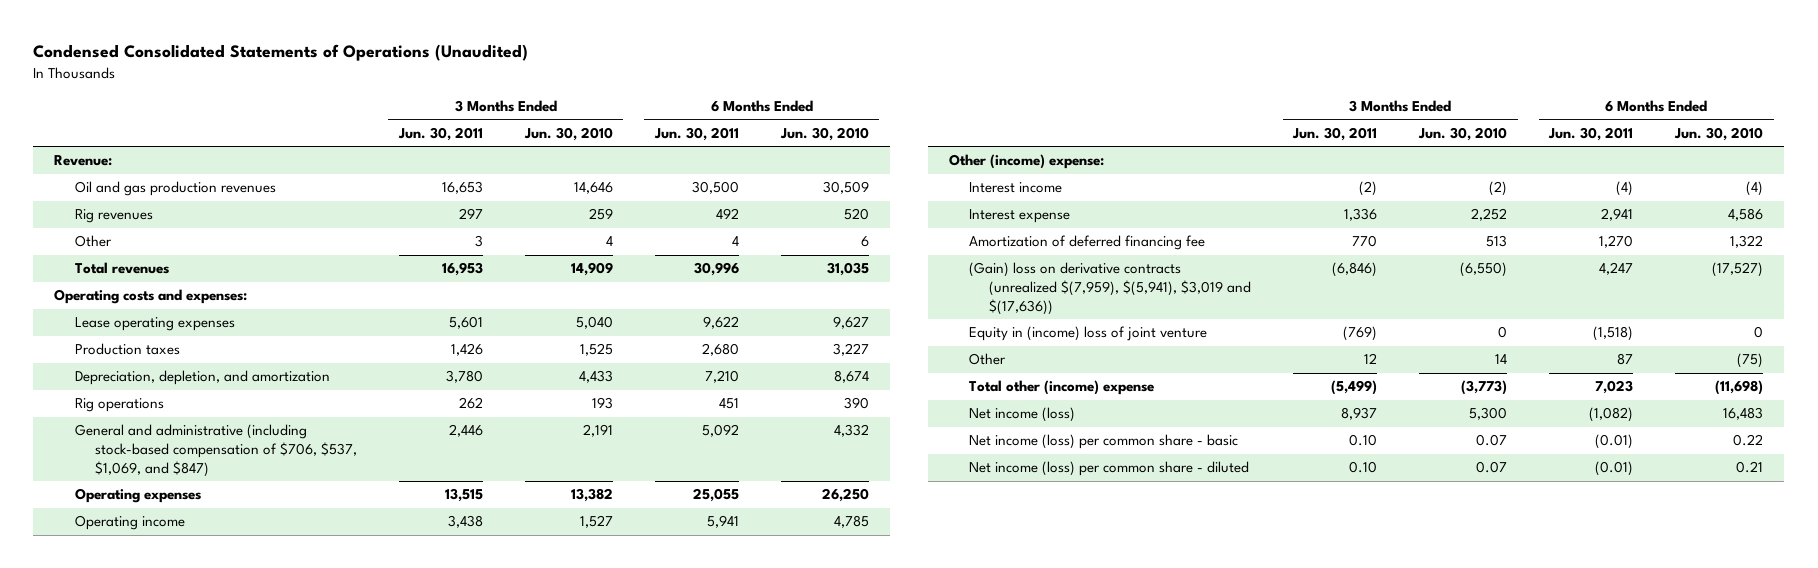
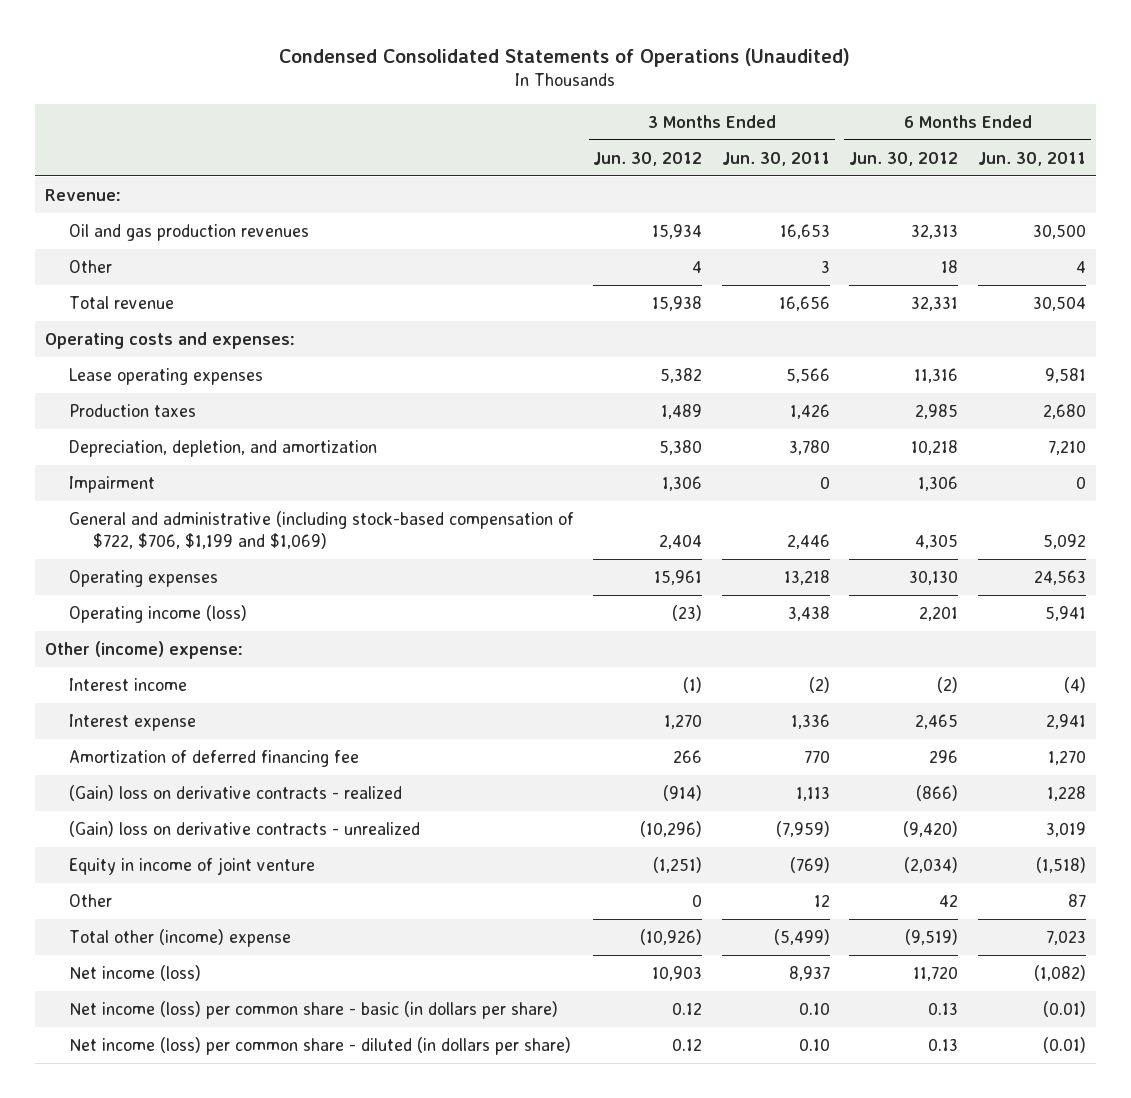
- | 3 Months Ended Jun. 30, 2011 | 3 Months Ended Jun. 30, 2010 | 6 Months Ended Jun. 30, 2011 | 6 Months Ended Jun. 30, 2010
+ | 3 Months Ended Jun. 30, 2012 | 3 Months Ended Jun. 30, 2011 | 6 Months Ended Jun. 30, 2012 | 6 Months Ended Jun. 30, 2011
- Rig revenues | 297 | 259 | 492 | 520
- Total revenues | 16,953 | 14,909 | 30,996 | 31,035
+ Total revenue | 15,938 | 16,656 | 32,331 | 30,504
- Lease operating expenses | 5,601 | 5,040 | 9,622 | 9,627
+ Lease operating expenses | 5,382 | 5,566 | 11,316 | 9,581
- Rig operations | 262 | 193 | 451 | 390
- General and administrative (including stock-based compensation of $706, $537, $1,069, and $847) | 2,446 | 2,191 | 5,092 | 4,332
- Operating expenses | 13,515 | 13,382 | 25,055 | 26,250
- Operating income | 3,438 | 1,527 | 5,941 | 4,785
+ Impairment | 1,306 | 0 | 1,306 | 0
+ General and administrative (including stock-based compensation of $722, $706, $1,199 and $1,069) | 2,404 | 2,446 | 4,305 | 5,092
+ Operating expenses | 15,961 | 13,218 | 30,130 | 24,563
+ Operating income (loss) | (23) | 3,438 | 2,201 | 5,941
- (Gain) loss on derivative contracts (unrealized $(7,959), $(5,941), $3,019 and $(17,636)) | (6,846) | (6,550) | 4,247 | (17,527)
- Equity in (income) loss of joint venture | (769) | 0 | (1,518) | 0
+ (Gain) loss on derivative contracts - realized | (914) | 1,113 | (866) | 1,228
+ (Gain) loss on derivative contracts - unrealized | (10,296) | (7,959) | (9,420) | 3,019
+ Equity in income of joint venture | (1,251) | (769) | (2,034) | (1,518)
- Net income (loss) per common share - basic | 0.10 | 0.07 | (0.01) | 0.22
- Net income (loss) per common share - diluted | 0.10 | 0.07 | (0.01) | 0.21
+ Net income (loss) per common share - basic (in dollars per share) | 0.12 | 0.10 | 0.13 | (0.01)
+ Net income (loss) per common share - diluted (in dollars per share) | 0.12 | 0.10 | 0.13 | (0.01)

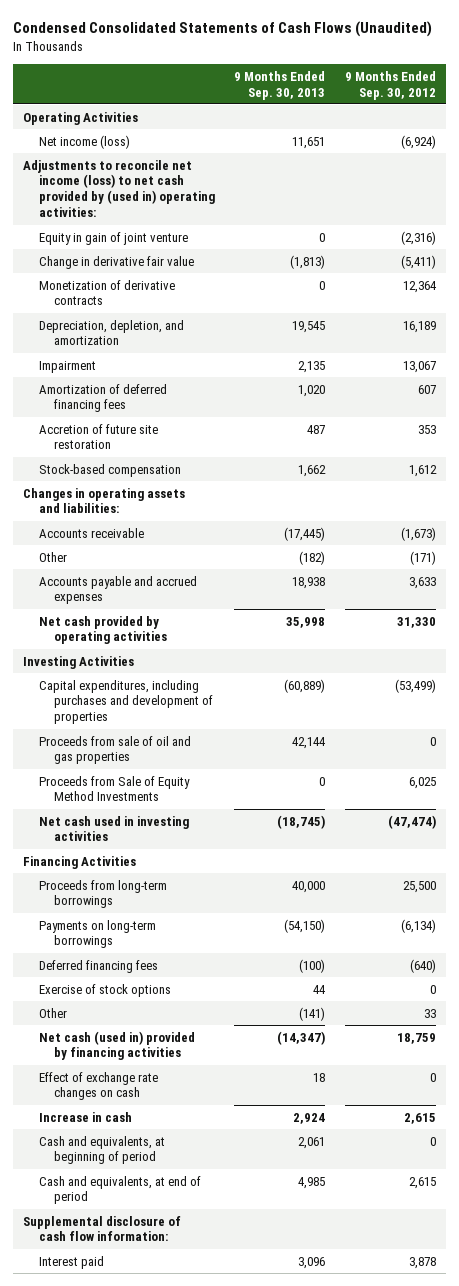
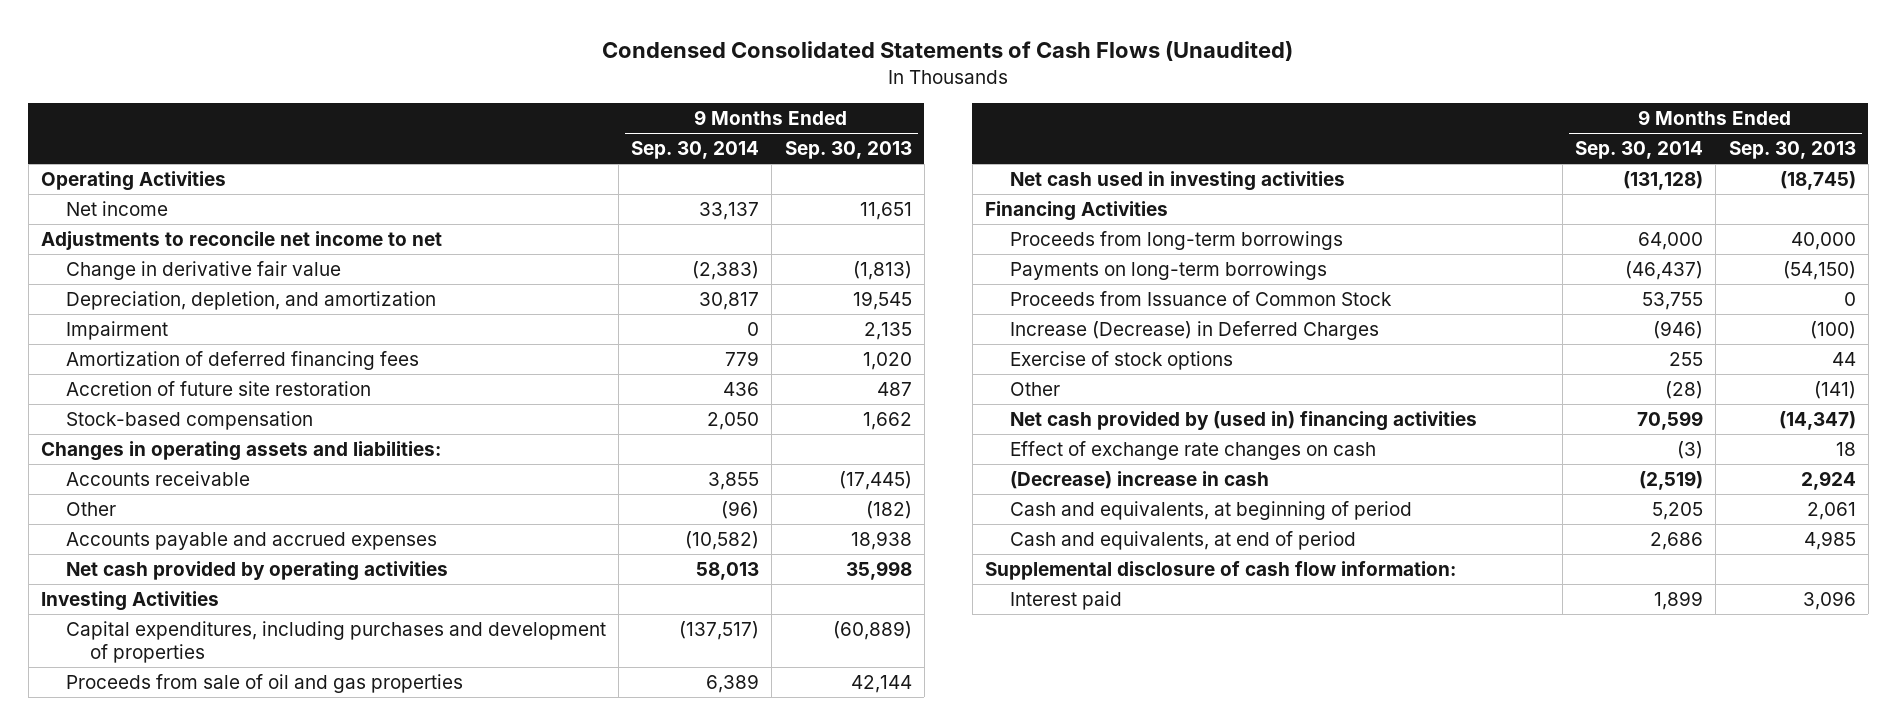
- | 9 Months Ended Sep. 30, 2013 | 9 Months Ended Sep. 30, 2012
+ | 9 Months Ended Sep. 30, 2014 | 9 Months Ended Sep. 30, 2013
- Net income (loss) | 11,651 | (6,924)
- Adjustments to reconcile net income (loss) to net cash provided by (used in) operating activities:
- Equity in gain of joint venture | 0 | (2,316)
+ Net income | 33,137 | 11,651
+ Adjustments to reconcile net income to net
- Monetization of derivative contracts | 0 | 12,364
- Proceeds from Sale of Equity Method Investments | 0 | 6,025
- Deferred financing fees | (100) | (640)
+ Proceeds from Issuance of Common Stock | 53,755 | 0
+ Increase (Decrease) in Deferred Charges | (946) | (100)
- Net cash (used in) provided by financing activities | (14,347) | 18,759
+ Net cash provided by (used in) financing activities | 70,599 | (14,347)
- Increase in cash | 2,924 | 2,615
+ (Decrease) increase in cash | (2,519) | 2,924

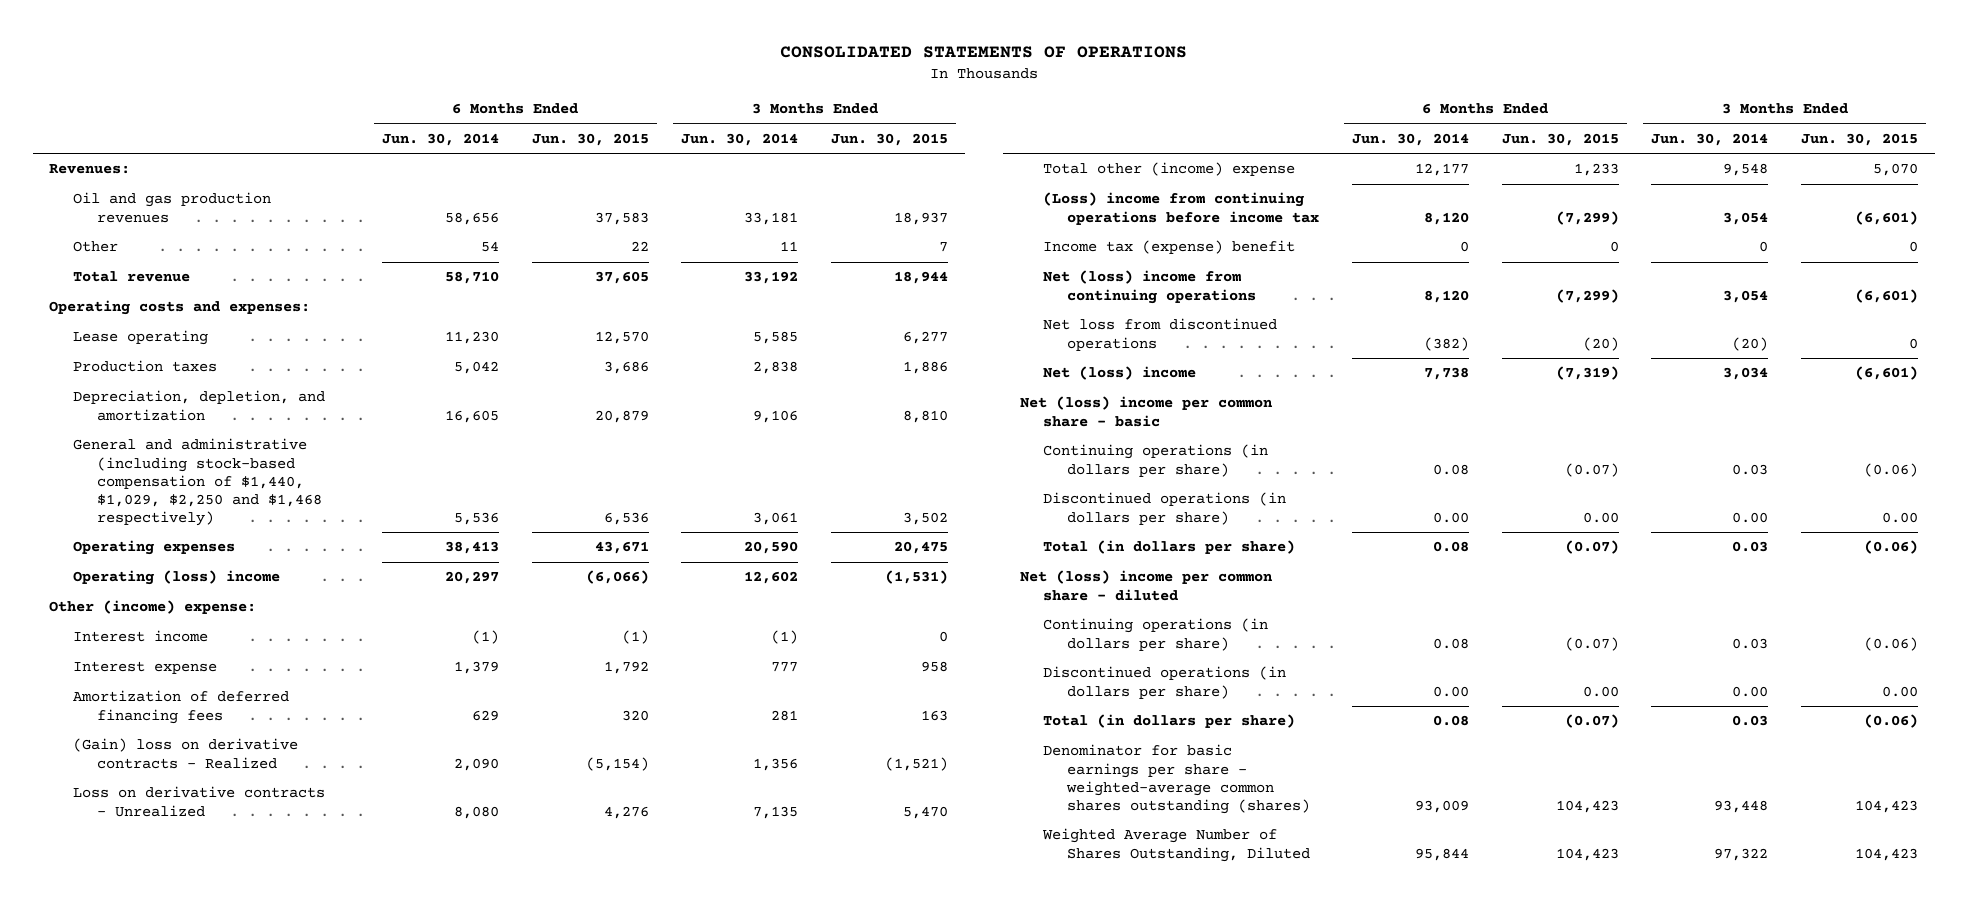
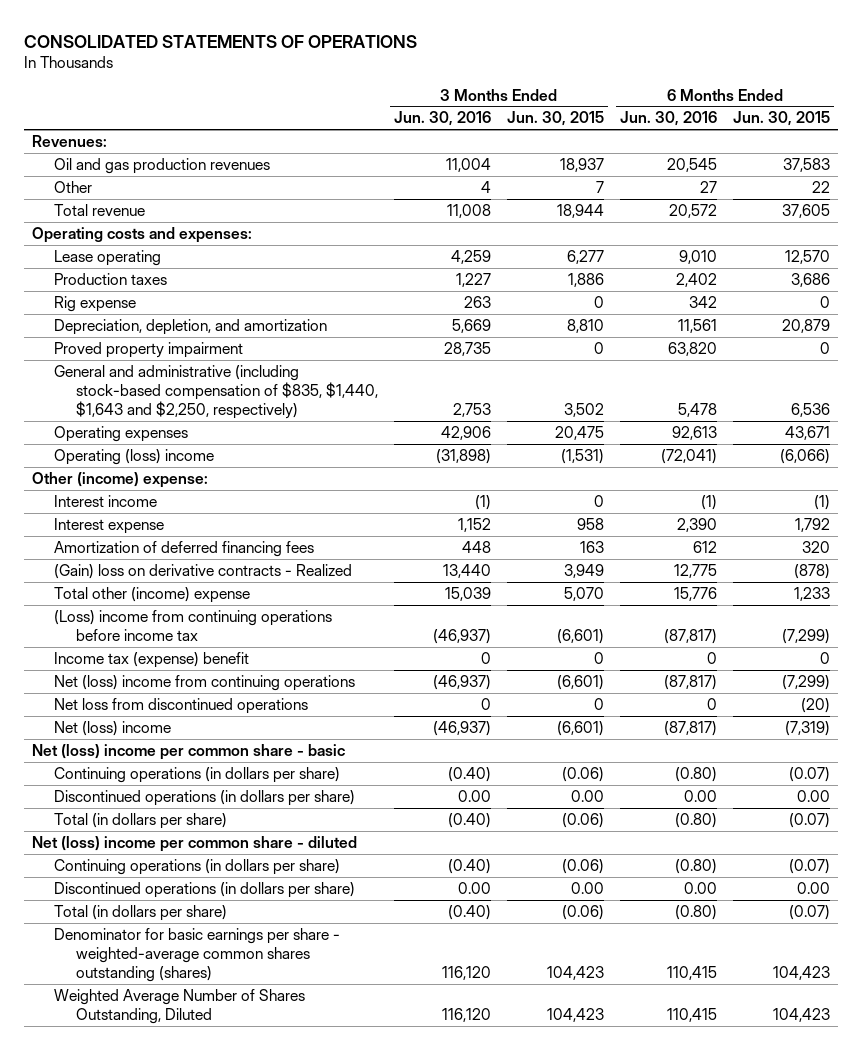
- | 6 Months Ended Jun. 30, 2014 | 6 Months Ended Jun. 30, 2015 | 3 Months Ended Jun. 30, 2014 | 3 Months Ended Jun. 30, 2015
+ | 3 Months Ended Jun. 30, 2016 | 3 Months Ended Jun. 30, 2015 | 6 Months Ended Jun. 30, 2016 | 6 Months Ended Jun. 30, 2015
+ Rig expense | 263 | 0 | 342 | 0
- General and administrative (including stock-based compensation of $1,440, $1,029, $2,250 and $1,468 respectively) | 5,536 | 6,536 | 3,061 | 3,502
+ Proved property impairment | 28,735 | 0 | 63,820 | 0
+ General and administrative (including stock-based compensation of $835, $1,440, $1,643 and $2,250, respectively) | 2,753 | 3,502 | 5,478 | 6,536
- (Gain) loss on derivative contracts - Realized | 2,090 | (5,154) | 1,356 | (1,521)
- Loss on derivative contracts - Unrealized | 8,080 | 4,276 | 7,135 | 5,470
+ (Gain) loss on derivative contracts - Realized | 13,440 | 3,949 | 12,775 | (878)

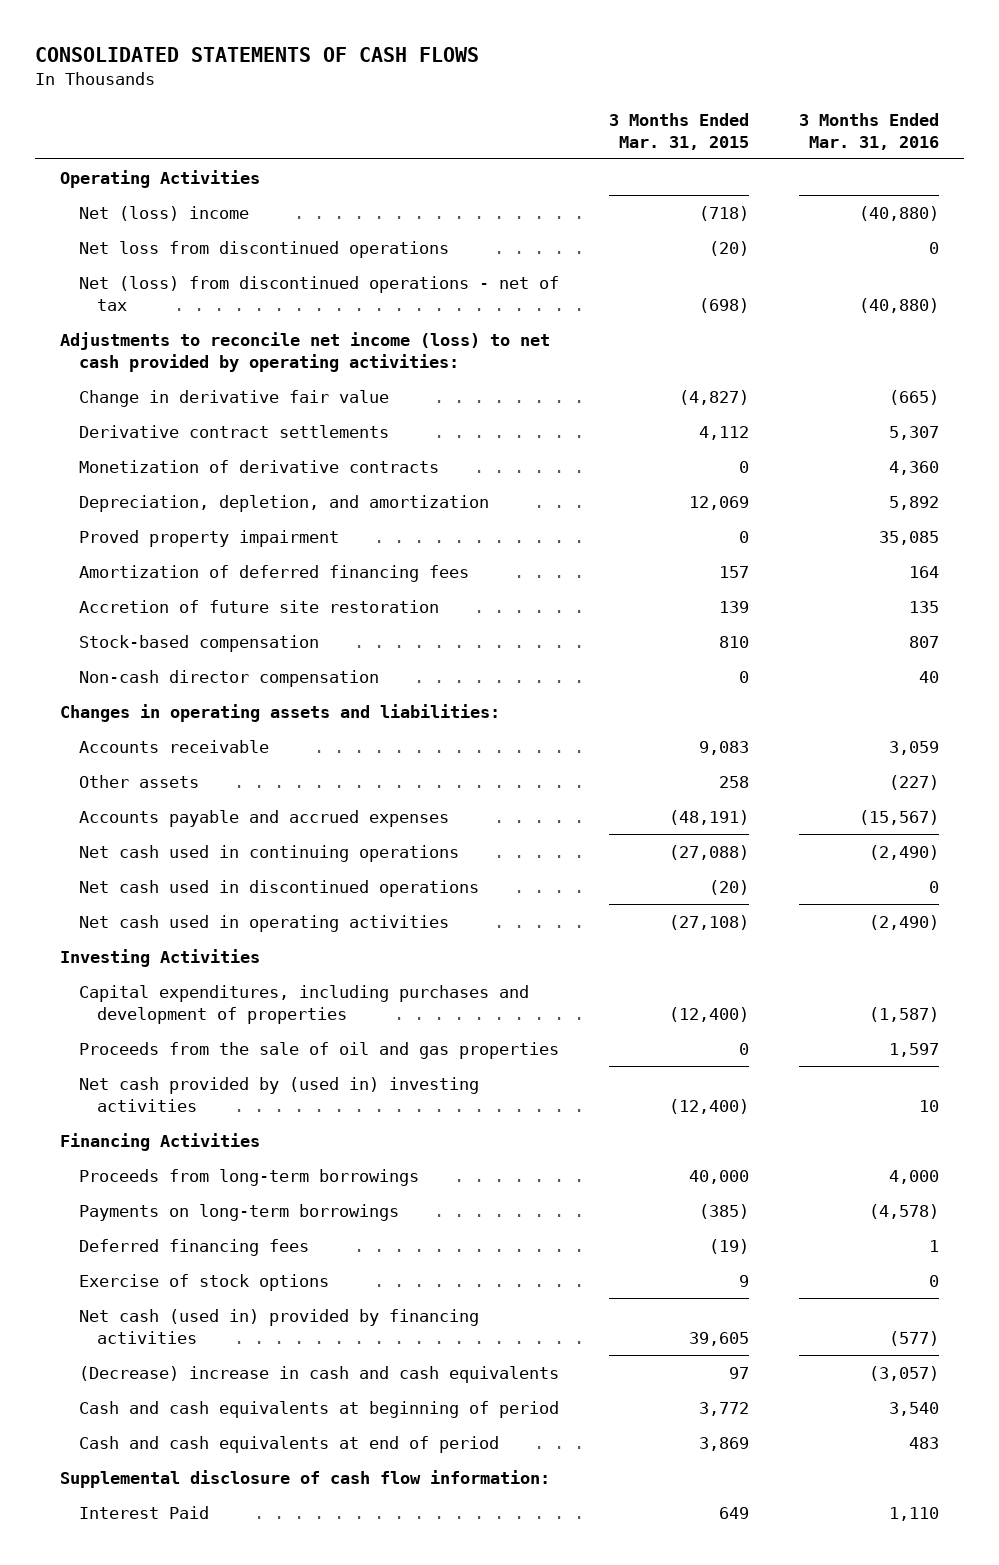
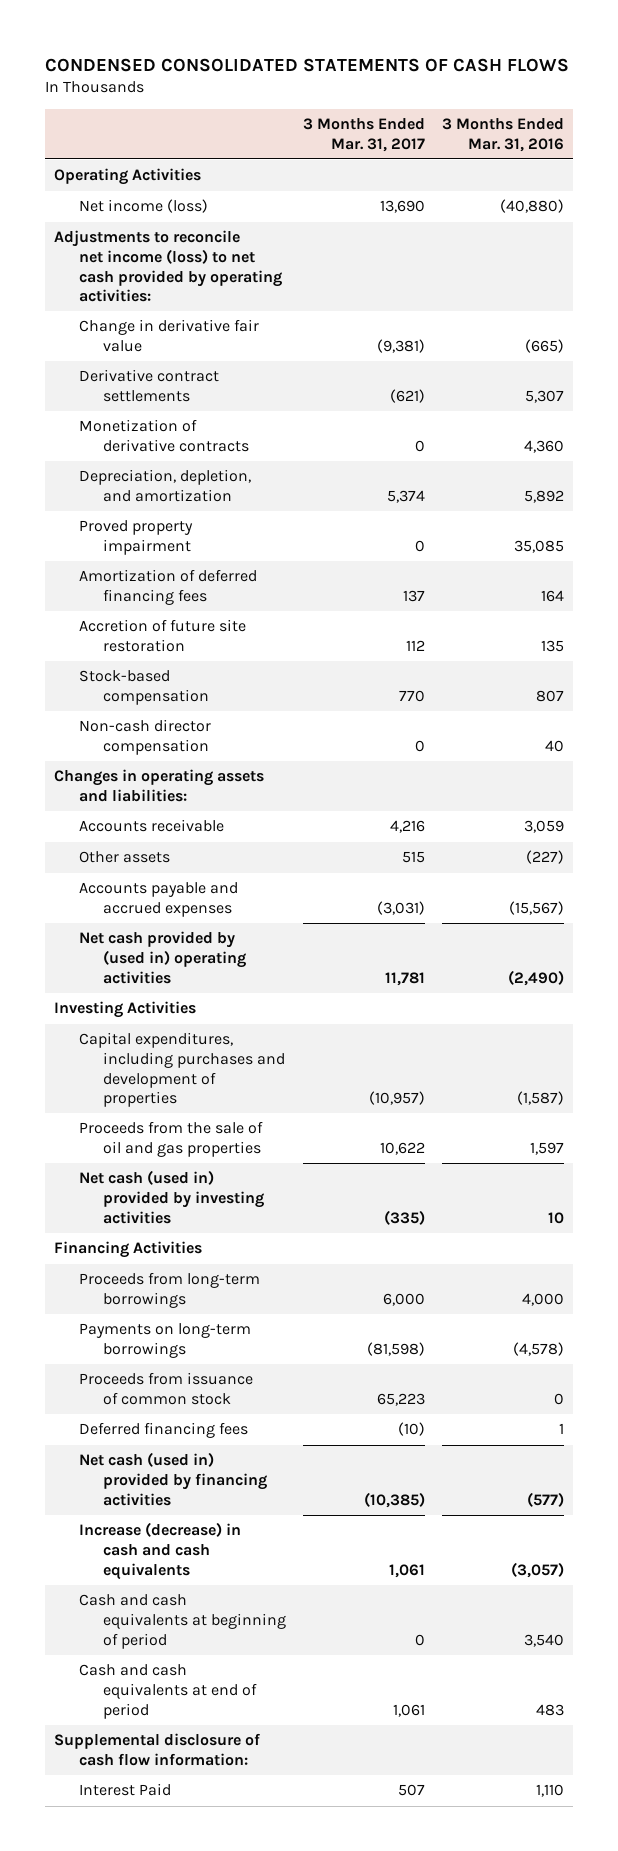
- CONSOLIDATED STATEMENTS OF CASH FLOWS
+ CONDENSED CONSOLIDATED STATEMENTS OF CASH FLOWS
- | 3 Months Ended Mar. 31, 2015 | 3 Months Ended Mar. 31, 2016
+ | 3 Months Ended Mar. 31, 2017 | 3 Months Ended Mar. 31, 2016
- Net (loss) income | (718) | (40,880)
- Net loss from discontinued operations | (20) | 0
- Net (loss) from discontinued operations - net of tax | (698) | (40,880)
+ Net income (loss) | 13,690 | (40,880)
- Net cash used in continuing operations | (27,088) | (2,490)
- Net cash used in discontinued operations | (20) | 0
- Net cash used in operating activities | (27,108) | (2,490)
+ Net cash provided by (used in) operating activities | 11,781 | (2,490)
- Net cash provided by (used in) investing activities | (12,400) | 10
+ Net cash (used in) provided by investing activities | (335) | 10
+ Proceeds from issuance of common stock | 65,223 | 0
- Exercise of stock options | 9 | 0
- (Decrease) increase in cash and cash equivalents | 97 | (3,057)
+ Increase (decrease) in cash and cash equivalents | 1,061 | (3,057)

